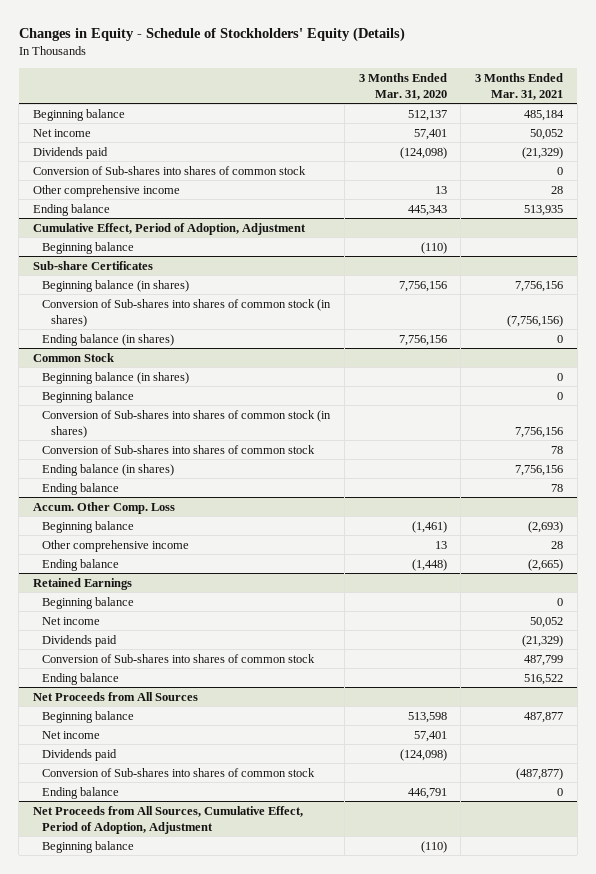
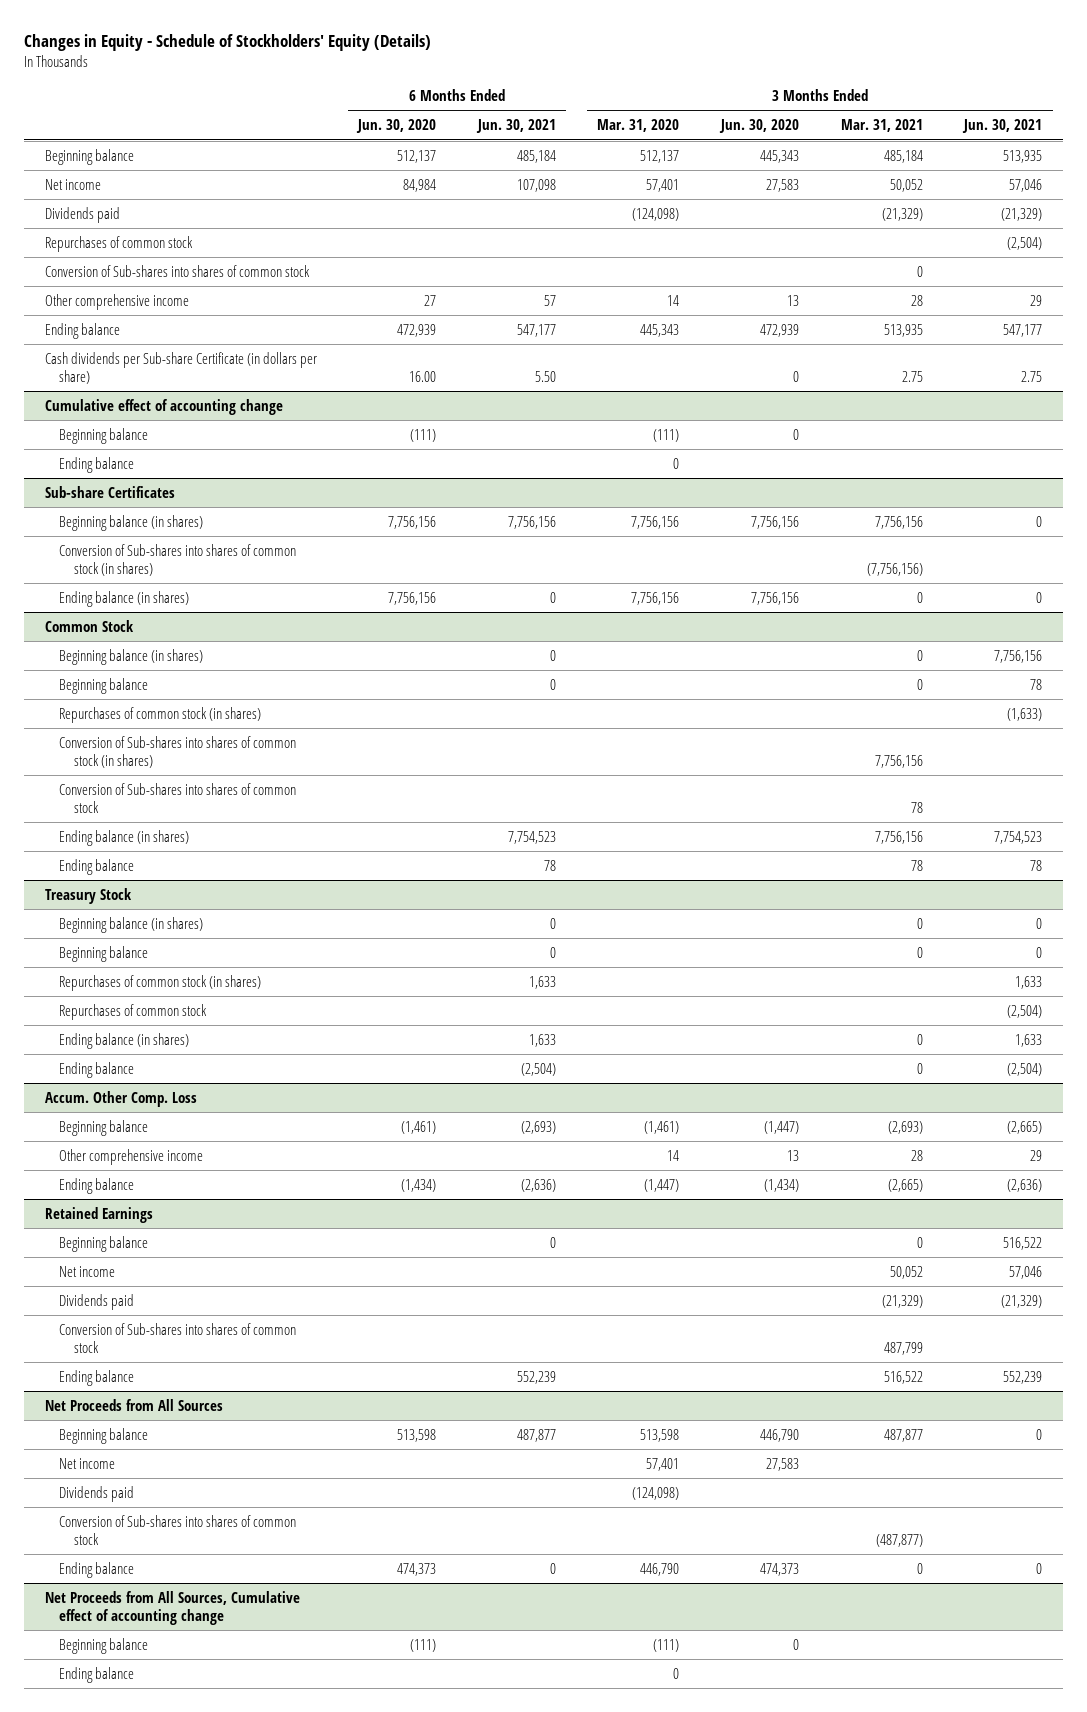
- | 3 Months Ended Mar. 31, 2020 | 3 Months Ended Mar. 31, 2021
+ | 6 Months Ended Jun. 30, 2020 | 6 Months Ended Jun. 30, 2021 | 3 Months Ended Mar. 31, 2020 | 3 Months Ended Jun. 30, 2020 | 3 Months Ended Mar. 31, 2021 | 3 Months Ended Jun. 30, 2021
+ Repurchases of common stock | | | | | | (2,504)
- Other comprehensive income | 13 | 28
+ Other comprehensive income | 27 | 57 | 14 | 13 | 28 | 29
- Cumulative Effect, Period of Adoption, Adjustment
- Beginning balance | (110) |
+ Cash dividends per Sub-share Certificate (in dollars per share) | 16.00 | 5.50 | | 0 | 2.75 | 2.75
+ Cumulative effect of accounting change
+ Beginning balance | (111) | | (111) | 0 | |
+ Ending balance | | | 0 | | |
@ Common Stock
+ Repurchases of common stock (in shares) | | | | | | (1,633)
+ Treasury Stock
+ Beginning balance (in shares) | | 0 | | | 0 | 0
+ Beginning balance | | 0 | | | 0 | 0
+ Repurchases of common stock (in shares) | | 1,633 | | | | 1,633
+ Repurchases of common stock | | | | | | (2,504)
+ Ending balance (in shares) | | 1,633 | | | 0 | 1,633
+ Ending balance | | (2,504) | | | 0 | (2,504)
@ Accum. Other Comp. Loss
- Other comprehensive income | 13 | 28
- Ending balance | (1,448) | (2,665)
+ Other comprehensive income | | | 14 | 13 | 28 | 29
+ Ending balance | (1,434) | (2,636) | (1,447) | (1,434) | (2,665) | (2,636)
@ Net Proceeds from All Sources
- Ending balance | 446,791 | 0
- Net Proceeds from All Sources, Cumulative Effect, Period of Adoption, Adjustment
- Beginning balance | (110) |
@ Net Proceeds from All Sources
+ Ending balance | 474,373 | 0 | 446,790 | 474,373 | 0 | 0
+ Net Proceeds from All Sources, Cumulative effect of accounting change
+ Beginning balance | (111) | | (111) | 0 | |
+ Ending balance | | | 0 | | |

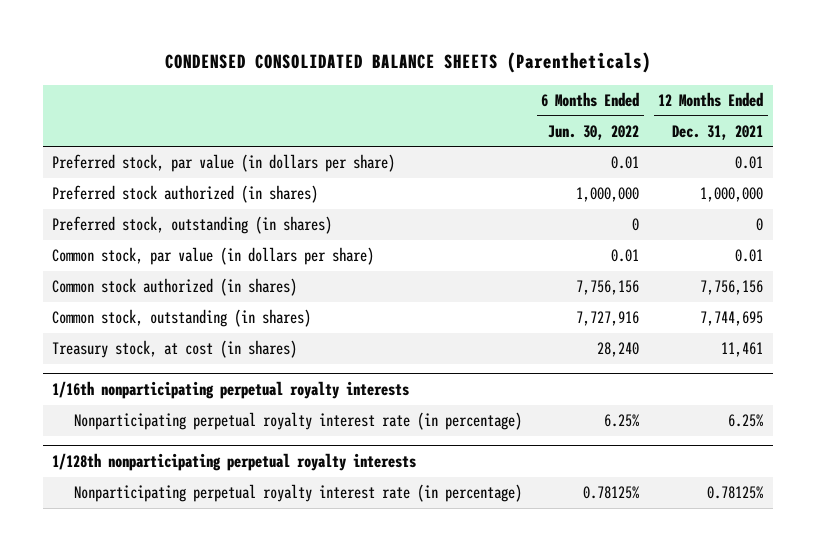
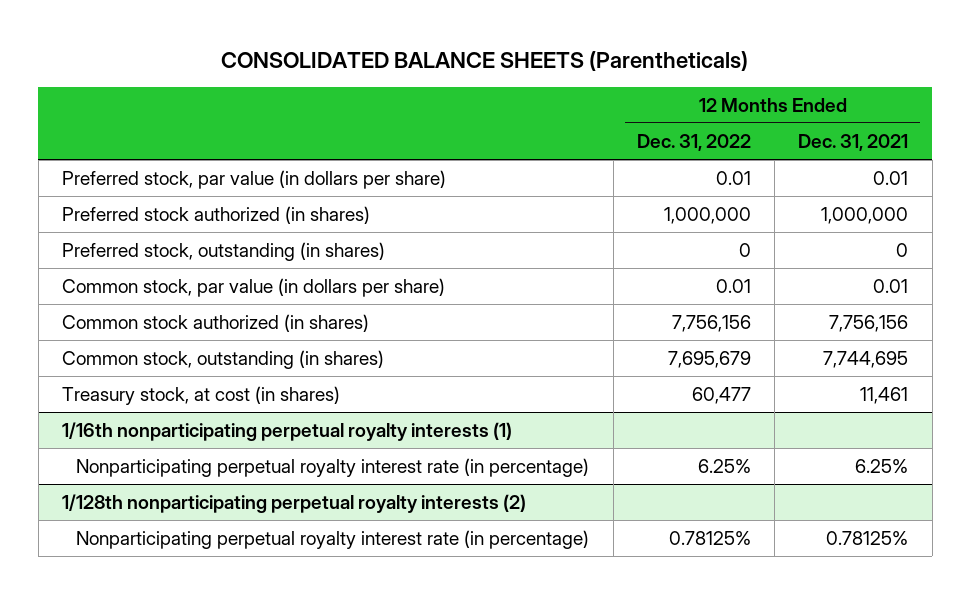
- CONDENSED CONSOLIDATED BALANCE SHEETS (Parentheticals)
+ CONSOLIDATED BALANCE SHEETS (Parentheticals)
- | 6 Months Ended Jun. 30, 2022 | 12 Months Ended Dec. 31, 2021
+ | 12 Months Ended Dec. 31, 2022 | 12 Months Ended Dec. 31, 2021
- 1/16th nonparticipating perpetual royalty interests
+ 1/16th nonparticipating perpetual royalty interests (1)
- 1/128th nonparticipating perpetual royalty interests
+ 1/128th nonparticipating perpetual royalty interests (2)

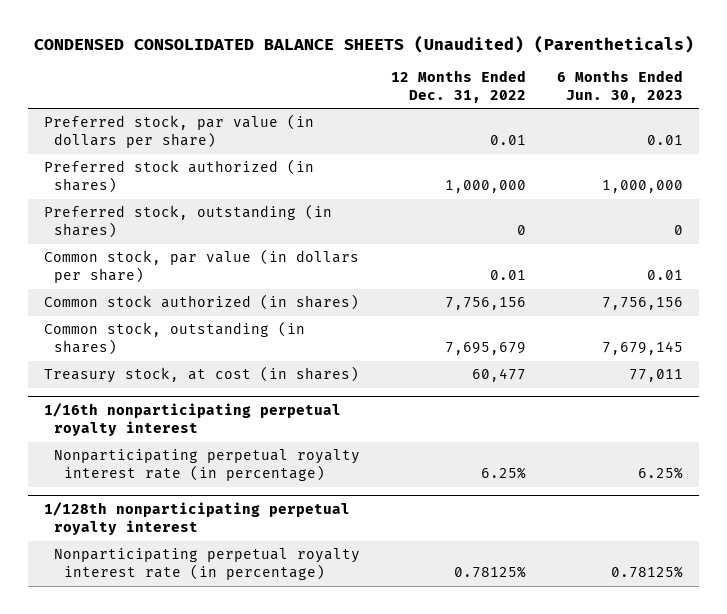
- CONSOLIDATED BALANCE SHEETS (Parentheticals)
+ CONDENSED CONSOLIDATED BALANCE SHEETS (Unaudited) (Parentheticals)
- | 12 Months Ended Dec. 31, 2022 | 12 Months Ended Dec. 31, 2021
+ | 12 Months Ended Dec. 31, 2022 | 6 Months Ended Jun. 30, 2023
- 1/16th nonparticipating perpetual royalty interests (1)
+ 1/16th nonparticipating perpetual royalty interest
- 1/128th nonparticipating perpetual royalty interests (2)
+ 1/128th nonparticipating perpetual royalty interest

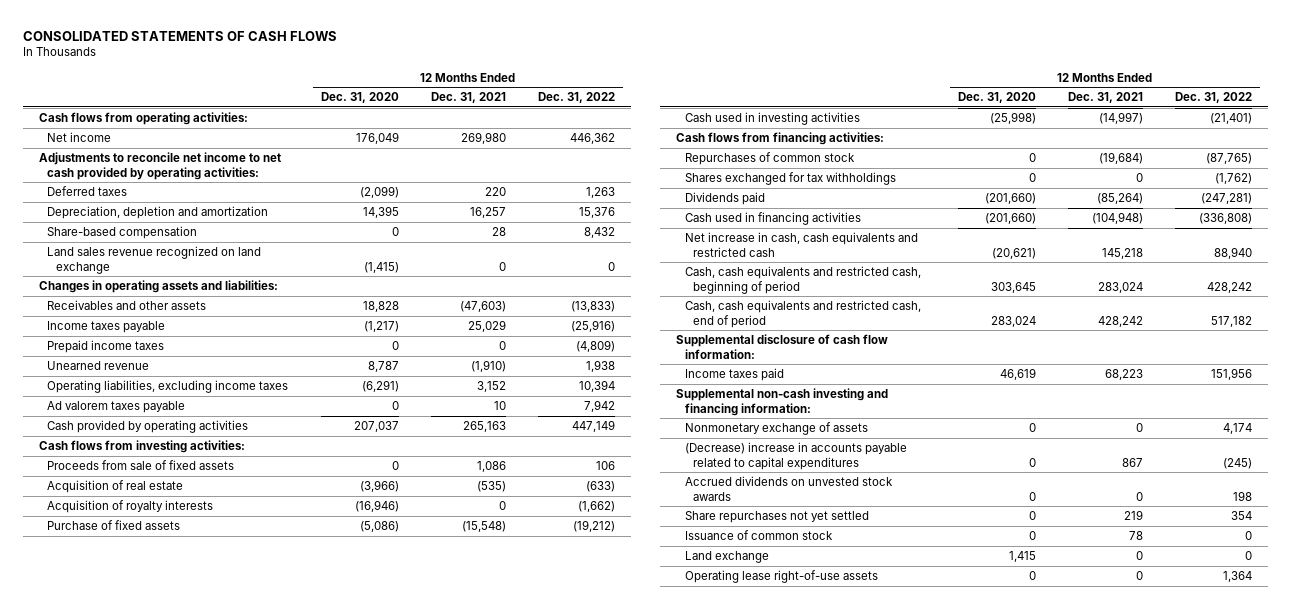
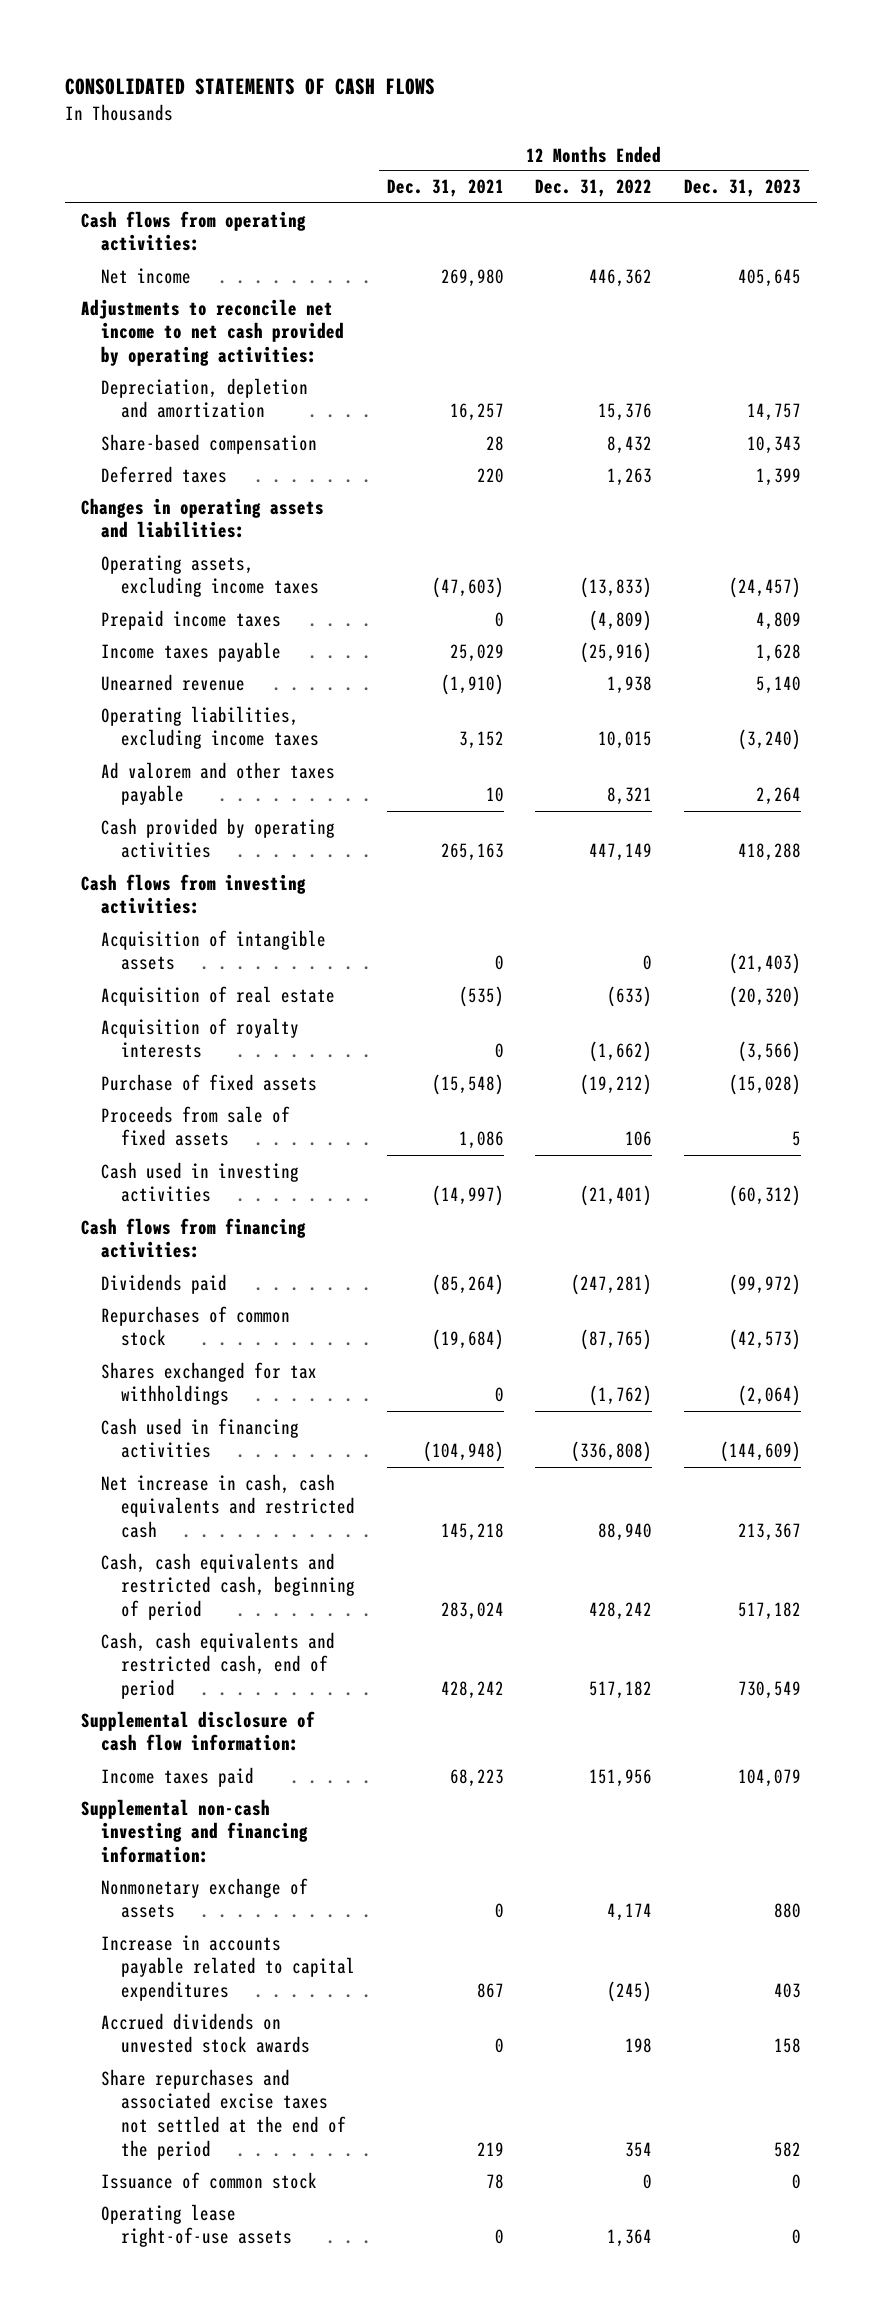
- | 12 Months Ended Dec. 31, 2020 | 12 Months Ended Dec. 31, 2021 | 12 Months Ended Dec. 31, 2022
+ | 12 Months Ended Dec. 31, 2021 | 12 Months Ended Dec. 31, 2022 | 12 Months Ended Dec. 31, 2023
- Land sales revenue recognized on land exchange | (1,415) | 0 | 0
moved down: Deferred taxes | 220 | 1,263 | 1,399
- Receivables and other assets | 18,828 | (47,603) | (13,833)
+ Operating assets, excluding income taxes | (47,603) | (13,833) | (24,457)
moved down: Income taxes payable | 25,029 | (25,916) | 1,628
- Operating liabilities, excluding income taxes | (6,291) | 3,152 | 10,394
- Ad valorem taxes payable | 0 | 10 | 7,942
+ Operating liabilities, excluding income taxes | 3,152 | 10,015 | (3,240)
+ Ad valorem and other taxes payable | 10 | 8,321 | 2,264
+ Acquisition of intangible assets | 0 | 0 | (21,403)
moved down: Proceeds from sale of fixed assets | 1,086 | 106 | 5
moved up: Dividends paid | (85,264) | (247,281) | (99,972)
- (Decrease) increase in accounts payable related to capital expenditures | 0 | 867 | (245)
+ Increase in accounts payable related to capital expenditures | 867 | (245) | 403
- Share repurchases not yet settled | 0 | 219 | 354
+ Share repurchases and associated excise taxes not settled at the end of the period | 219 | 354 | 582
- Land exchange | 1,415 | 0 | 0

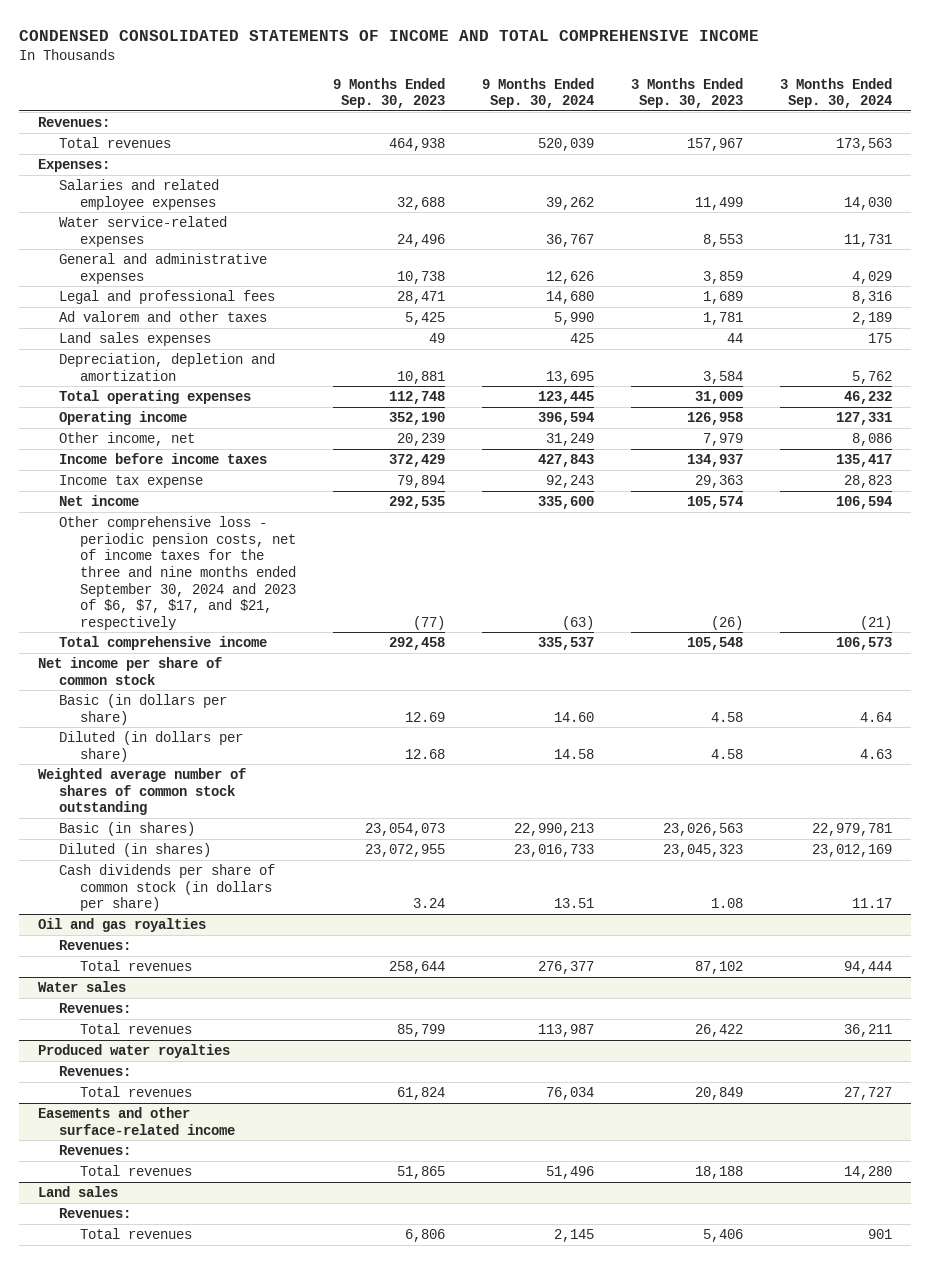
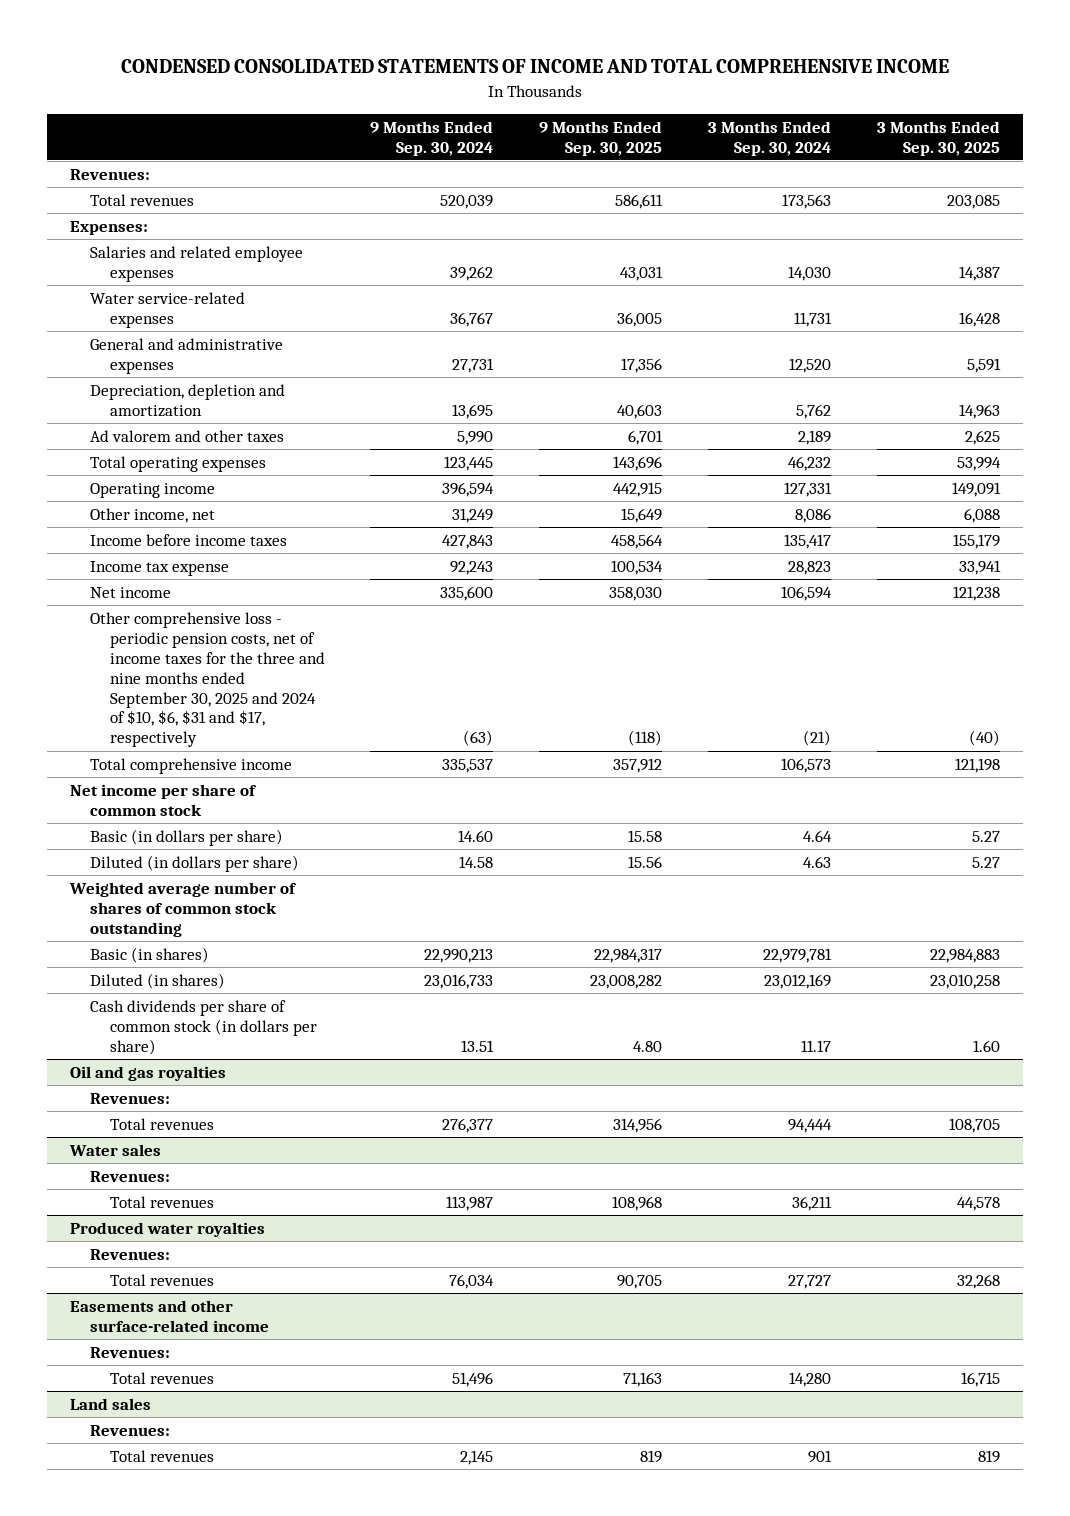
- | 9 Months Ended Sep. 30, 2023 | 9 Months Ended Sep. 30, 2024 | 3 Months Ended Sep. 30, 2023 | 3 Months Ended Sep. 30, 2024
+ | 9 Months Ended Sep. 30, 2024 | 9 Months Ended Sep. 30, 2025 | 3 Months Ended Sep. 30, 2024 | 3 Months Ended Sep. 30, 2025
- General and administrative expenses | 10,738 | 12,626 | 3,859 | 4,029
- Legal and professional fees | 28,471 | 14,680 | 1,689 | 8,316
- Land sales expenses | 49 | 425 | 44 | 175
+ General and administrative expenses | 27,731 | 17,356 | 12,520 | 5,591
moved down: Ad valorem and other taxes | 5,990 | 6,701 | 2,189 | 2,625
- Other comprehensive loss - periodic pension costs, net of income taxes for the three and nine months ended September 30, 2024 and 2023 of $6, $7, $17, and $21, respectively | (77) | (63) | (26) | (21)
+ Other comprehensive loss - periodic pension costs, net of income taxes for the three and nine months ended September 30, 2025 and 2024 of $10, $6, $31 and $17, respectively | (63) | (118) | (21) | (40)

